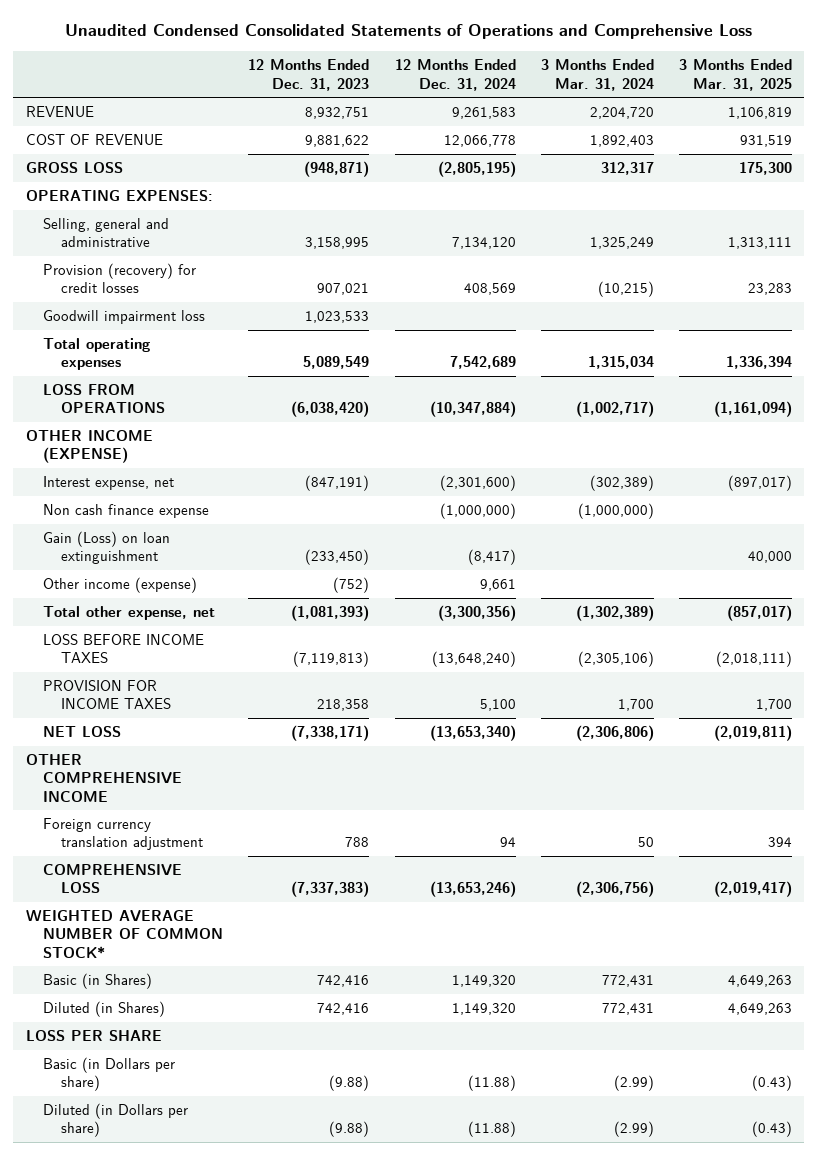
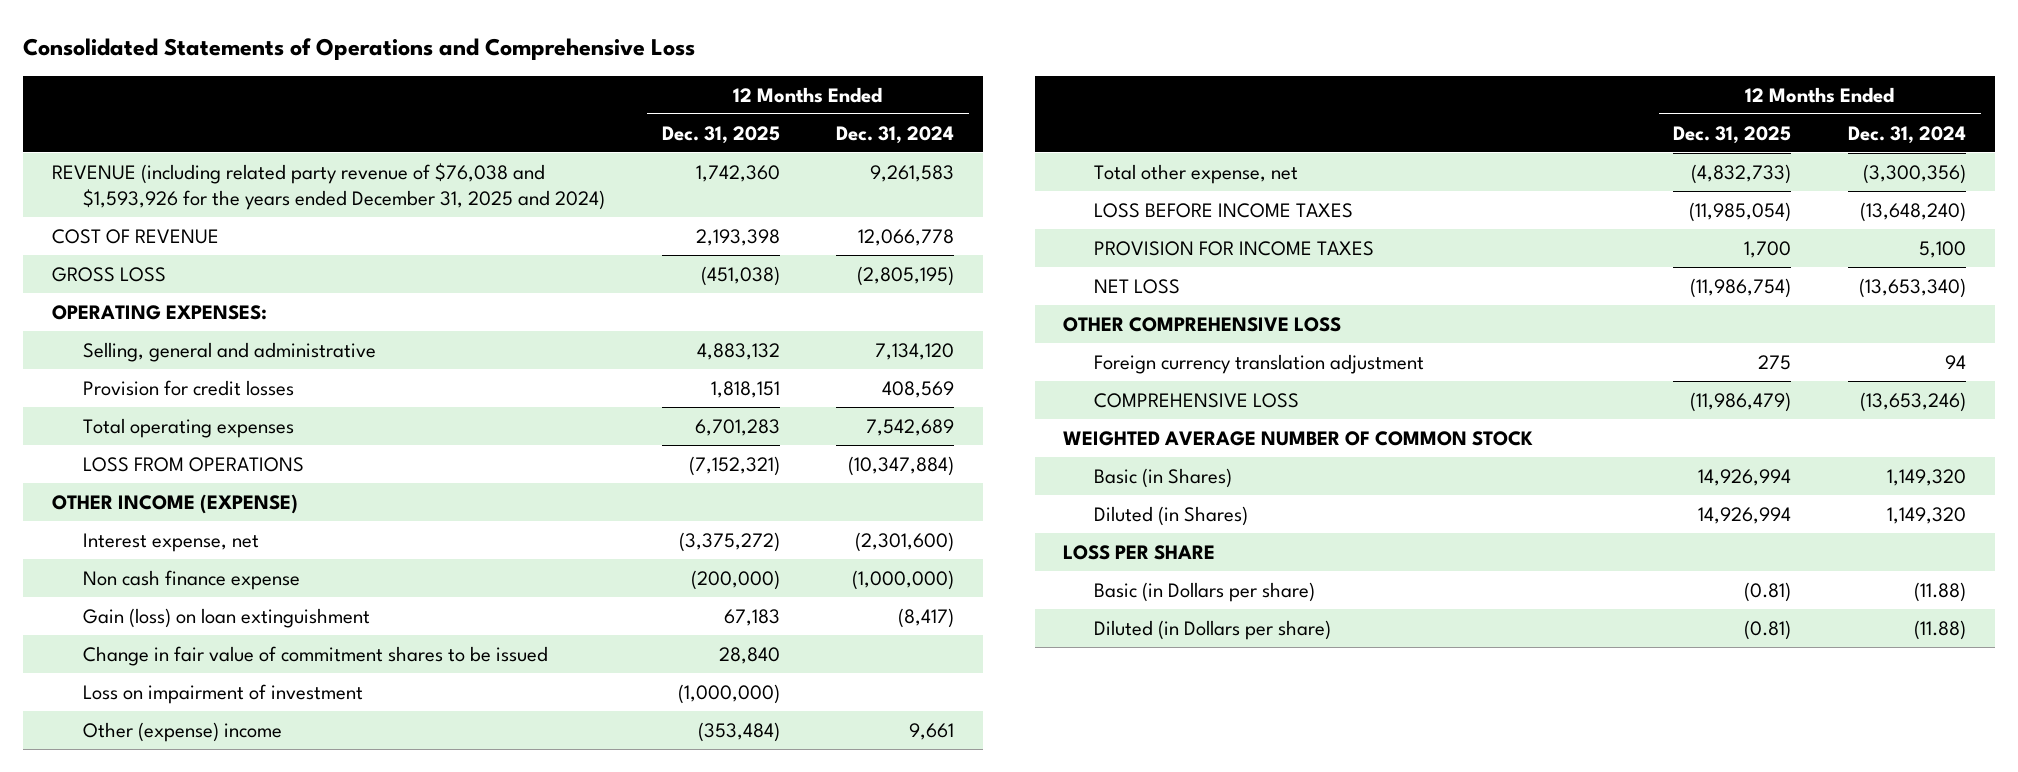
- Unaudited Condensed Consolidated Statements of Operations and Comprehensive Loss
+ Consolidated Statements of Operations and Comprehensive Loss
- | 12 Months Ended Dec. 31, 2023 | 12 Months Ended Dec. 31, 2024 | 3 Months Ended Mar. 31, 2024 | 3 Months Ended Mar. 31, 2025
+ | 12 Months Ended Dec. 31, 2025 | 12 Months Ended Dec. 31, 2024
- REVENUE | 8,932,751 | 9,261,583 | 2,204,720 | 1,106,819
+ REVENUE (including related party revenue of $76,038 and $1,593,926 for the years ended December 31, 2025 and 2024) | 1,742,360 | 9,261,583
- Provision (recovery) for credit losses | 907,021 | 408,569 | (10,215) | 23,283
- Goodwill impairment loss | 1,023,533 | | |
+ Provision for credit losses | 1,818,151 | 408,569
- Gain (Loss) on loan extinguishment | (233,450) | (8,417) | | 40,000
- Other income (expense) | (752) | 9,661 | |
+ Gain (loss) on loan extinguishment | 67,183 | (8,417)
+ Change in fair value of commitment shares to be issued | 28,840 |
+ Loss on impairment of investment | (1,000,000) |
+ Other (expense) income | (353,484) | 9,661
- OTHER COMPREHENSIVE INCOME
+ OTHER COMPREHENSIVE LOSS
- WEIGHTED AVERAGE NUMBER OF COMMON STOCK*
+ WEIGHTED AVERAGE NUMBER OF COMMON STOCK

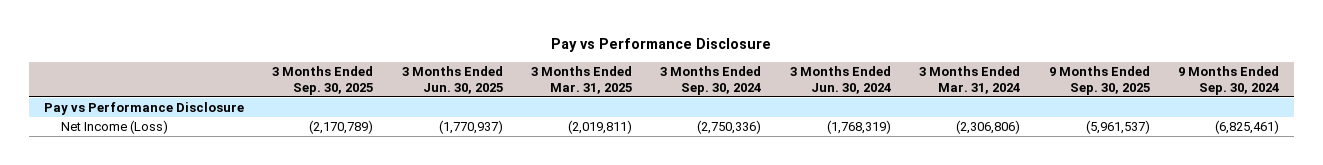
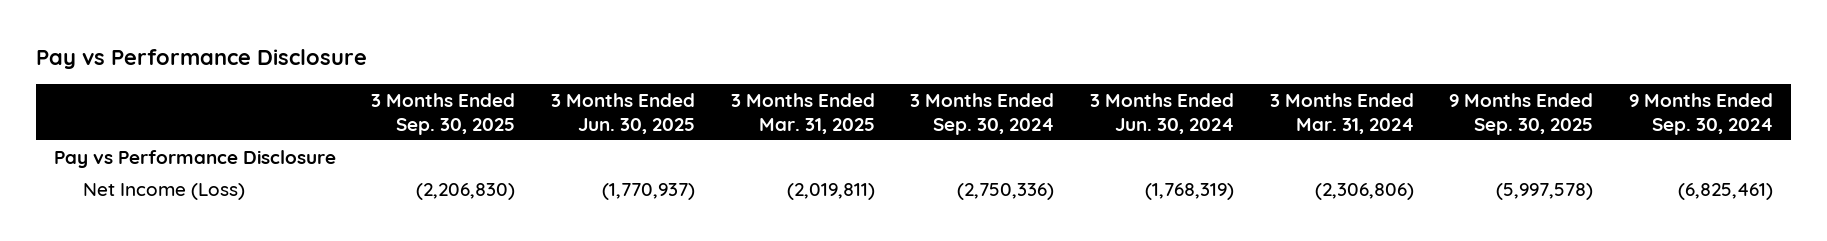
- Net Income (Loss) | (2,170,789) | (1,770,937) | (2,019,811) | (2,750,336) | (1,768,319) | (2,306,806) | (5,961,537) | (6,825,461)
+ Net Income (Loss) | (2,206,830) | (1,770,937) | (2,019,811) | (2,750,336) | (1,768,319) | (2,306,806) | (5,997,578) | (6,825,461)

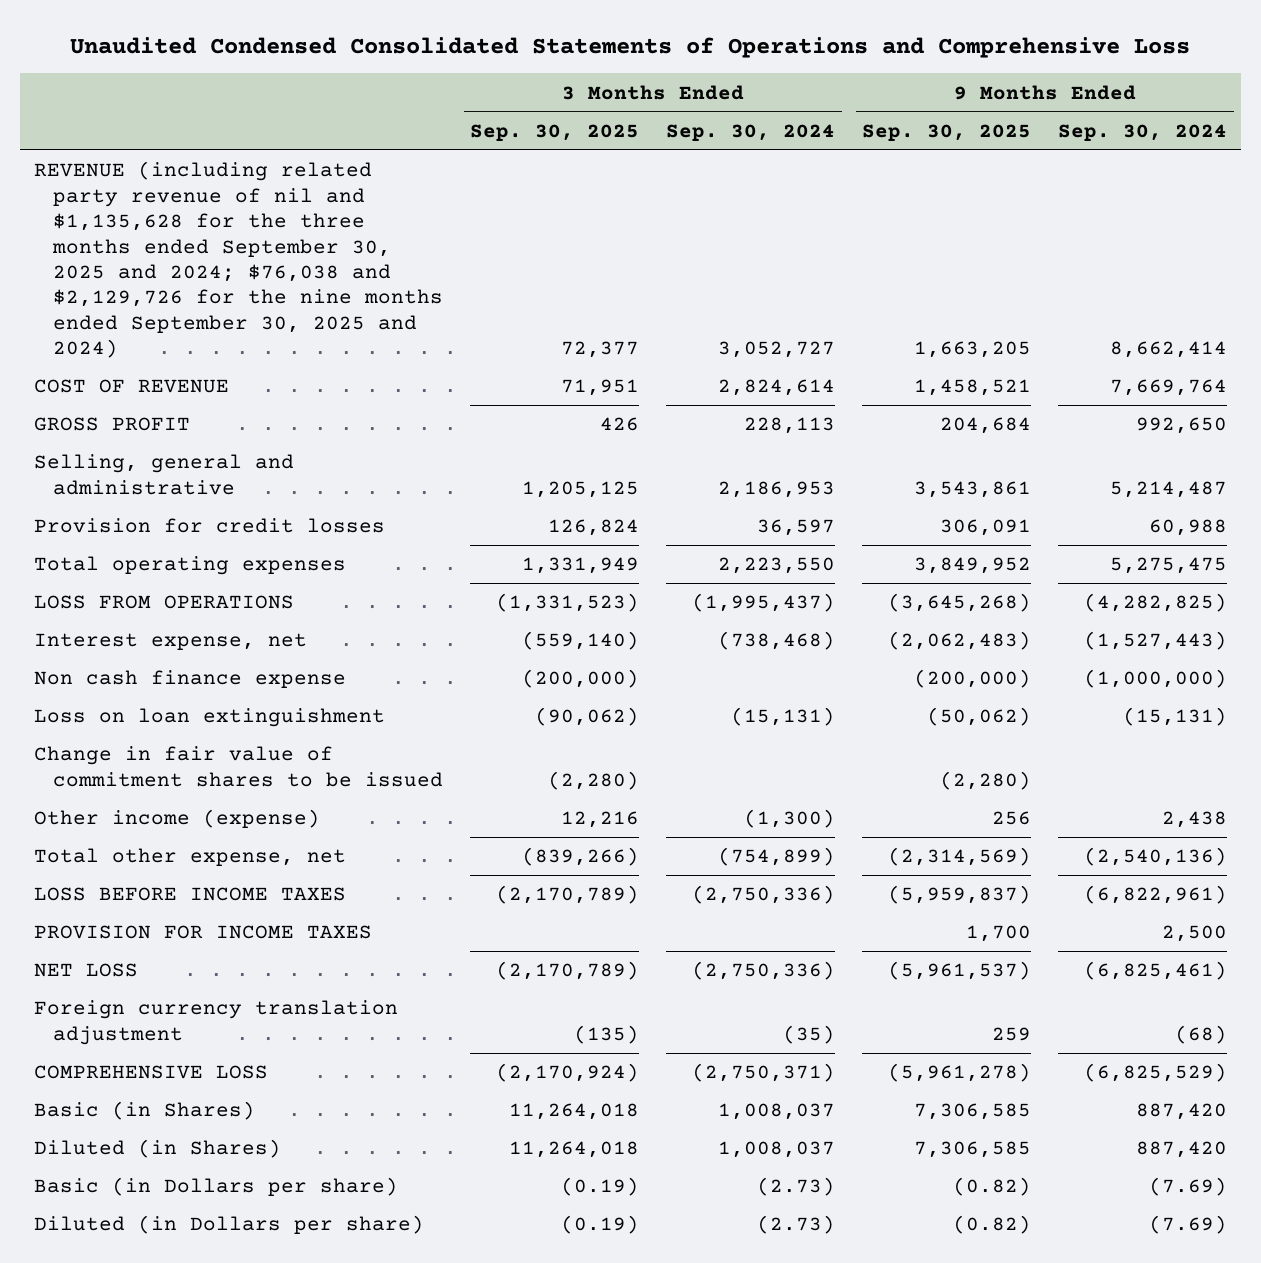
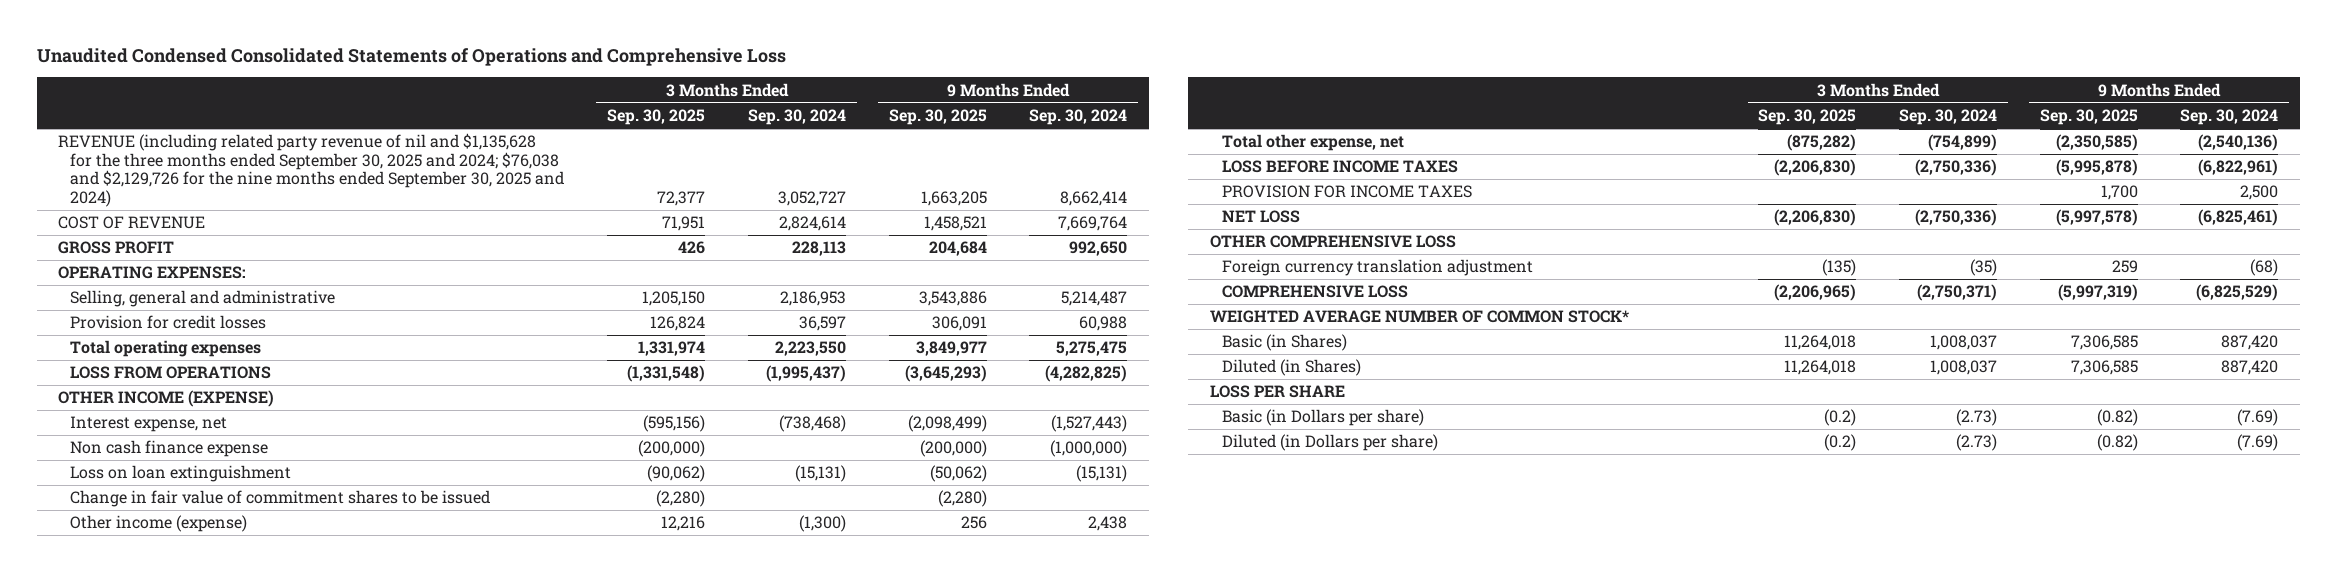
- Selling, general and administrative | 1,205,125 | 2,186,953 | 3,543,861 | 5,214,487
+ OPERATING EXPENSES:
+ Selling, general and administrative | 1,205,150 | 2,186,953 | 3,543,886 | 5,214,487
- Total operating expenses | 1,331,949 | 2,223,550 | 3,849,952 | 5,275,475
- LOSS FROM OPERATIONS | (1,331,523) | (1,995,437) | (3,645,268) | (4,282,825)
- Interest expense, net | (559,140) | (738,468) | (2,062,483) | (1,527,443)
+ Total operating expenses | 1,331,974 | 2,223,550 | 3,849,977 | 5,275,475
+ LOSS FROM OPERATIONS | (1,331,548) | (1,995,437) | (3,645,293) | (4,282,825)
+ OTHER INCOME (EXPENSE)
+ Interest expense, net | (595,156) | (738,468) | (2,098,499) | (1,527,443)
- Total other expense, net | (839,266) | (754,899) | (2,314,569) | (2,540,136)
- LOSS BEFORE INCOME TAXES | (2,170,789) | (2,750,336) | (5,959,837) | (6,822,961)
+ Total other expense, net | (875,282) | (754,899) | (2,350,585) | (2,540,136)
+ LOSS BEFORE INCOME TAXES | (2,206,830) | (2,750,336) | (5,995,878) | (6,822,961)
- NET LOSS | (2,170,789) | (2,750,336) | (5,961,537) | (6,825,461)
+ NET LOSS | (2,206,830) | (2,750,336) | (5,997,578) | (6,825,461)
+ OTHER COMPREHENSIVE LOSS
- COMPREHENSIVE LOSS | (2,170,924) | (2,750,371) | (5,961,278) | (6,825,529)
+ COMPREHENSIVE LOSS | (2,206,965) | (2,750,371) | (5,997,319) | (6,825,529)
+ WEIGHTED AVERAGE NUMBER OF COMMON STOCK*
- Basic (in Dollars per share) | (0.19) | (2.73) | (0.82) | (7.69)
- Diluted (in Dollars per share) | (0.19) | (2.73) | (0.82) | (7.69)
+ LOSS PER SHARE
+ Basic (in Dollars per share) | (0.2) | (2.73) | (0.82) | (7.69)
+ Diluted (in Dollars per share) | (0.2) | (2.73) | (0.82) | (7.69)

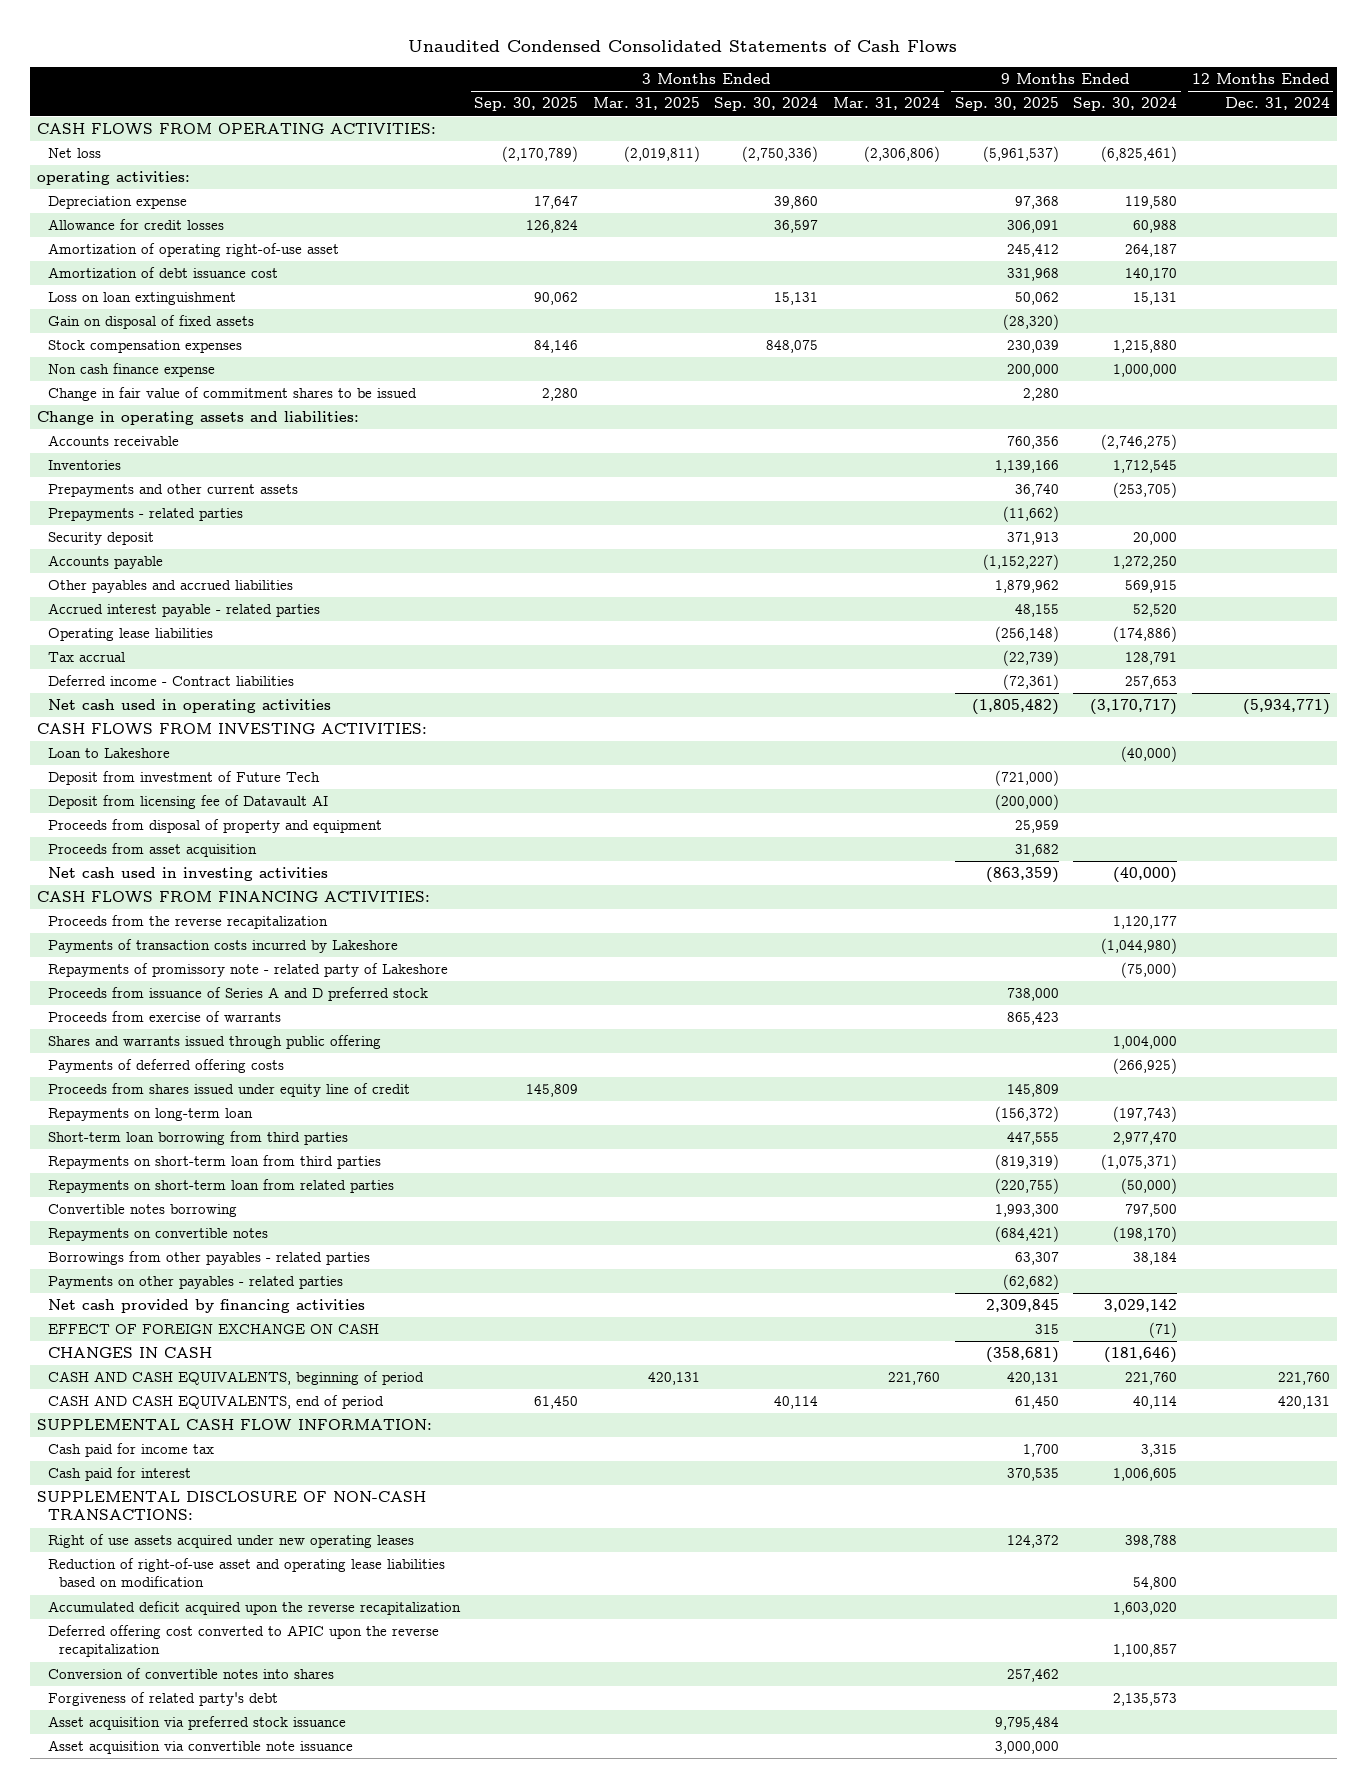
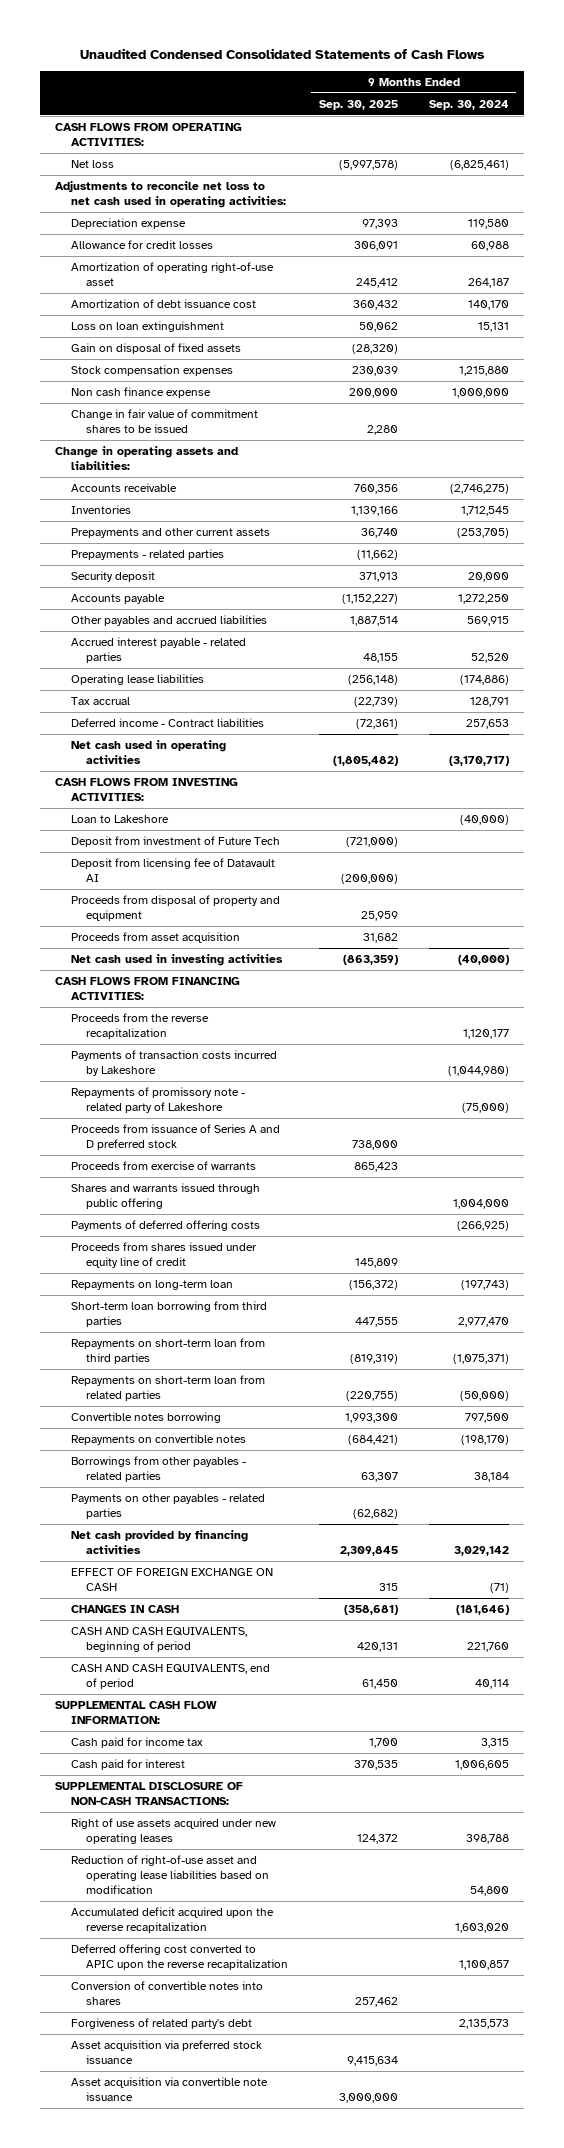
- | 3 Months Ended Sep. 30, 2025 | 3 Months Ended Mar. 31, 2025 | 3 Months Ended Sep. 30, 2024 | 3 Months Ended Mar. 31, 2024 | 9 Months Ended Sep. 30, 2025 | 9 Months Ended Sep. 30, 2024 | 12 Months Ended Dec. 31, 2024
+ | 9 Months Ended Sep. 30, 2025 | 9 Months Ended Sep. 30, 2024
- Net loss | (2,170,789) | (2,019,811) | (2,750,336) | (2,306,806) | (5,961,537) | (6,825,461) |
- operating activities:
- Depreciation expense | 17,647 | | 39,860 | | 97,368 | 119,580 |
+ Net loss | (5,997,578) | (6,825,461)
+ Adjustments to reconcile net loss to net cash used in operating activities:
+ Depreciation expense | 97,393 | 119,580
- Amortization of debt issuance cost | | | | | 331,968 | 140,170 |
+ Amortization of debt issuance cost | 360,432 | 140,170
- Other payables and accrued liabilities | | | | | 1,879,962 | 569,915 |
+ Other payables and accrued liabilities | 1,887,514 | 569,915
- Asset acquisition via preferred stock issuance | | | | | 9,795,484 | |
+ Asset acquisition via preferred stock issuance | 9,415,634 |

